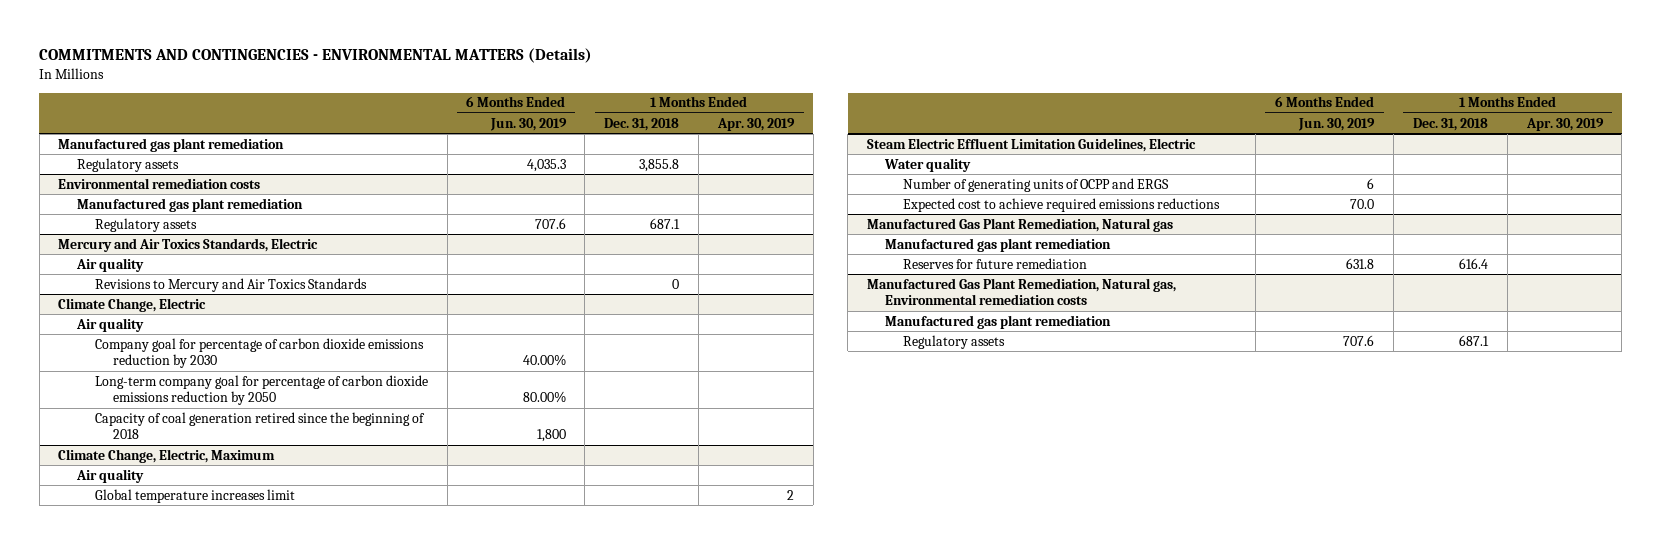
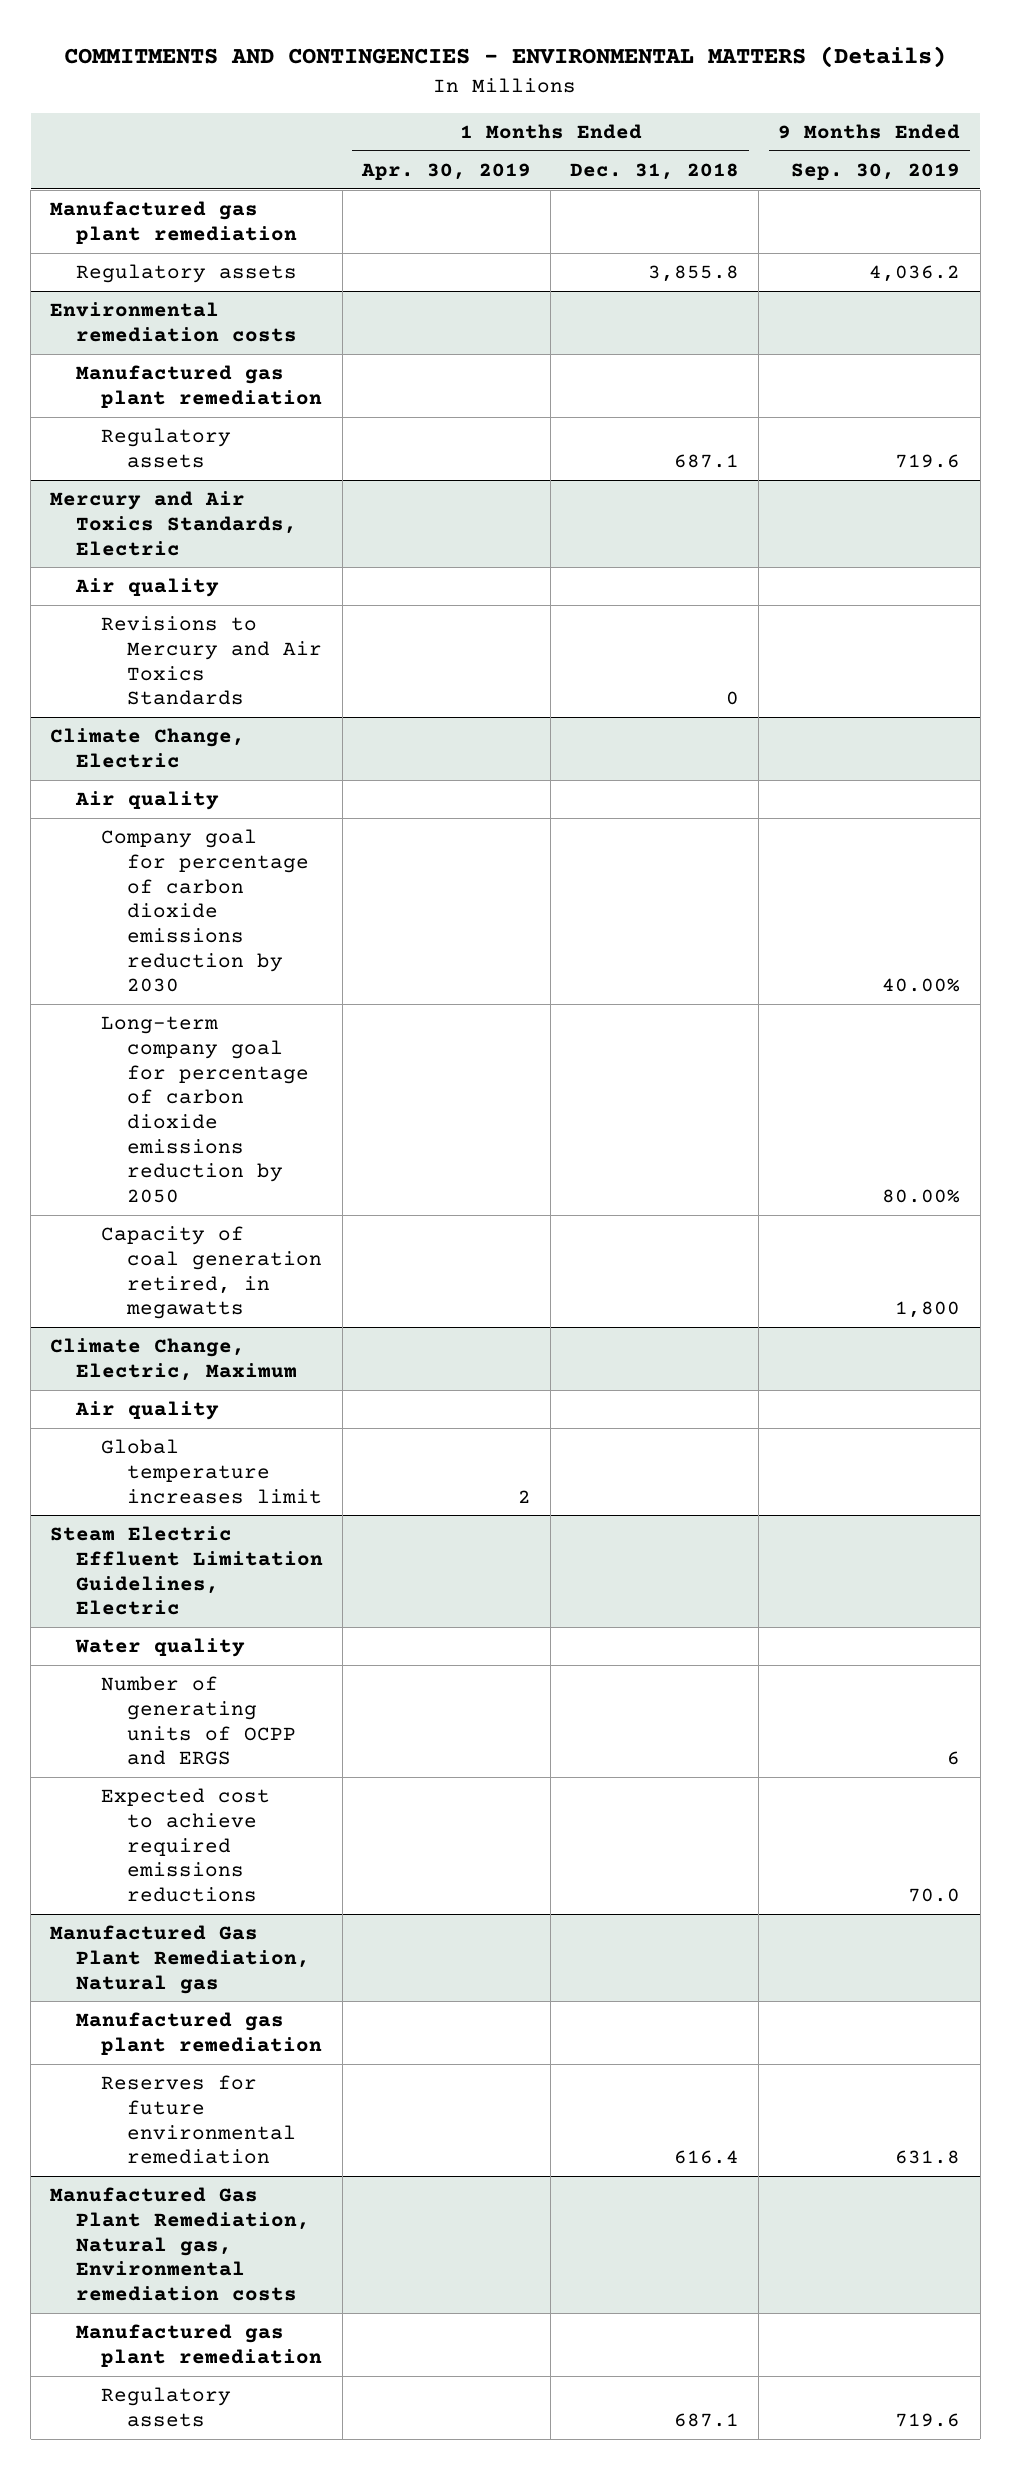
- | 6 Months Ended Jun. 30, 2019 | 1 Months Ended Dec. 31, 2018 | 1 Months Ended Apr. 30, 2019
+ | 1 Months Ended Apr. 30, 2019 | 1 Months Ended Dec. 31, 2018 | 9 Months Ended Sep. 30, 2019
@ Climate Change, Electric
- Capacity of coal generation retired since the beginning of 2018 | 1,800 | |
+ Capacity of coal generation retired, in megawatts | | | 1,800
@ Manufactured Gas Plant Remediation, Natural gas
- Reserves for future remediation | 631.8 | 616.4 |
+ Reserves for future environmental remediation | | 616.4 | 631.8

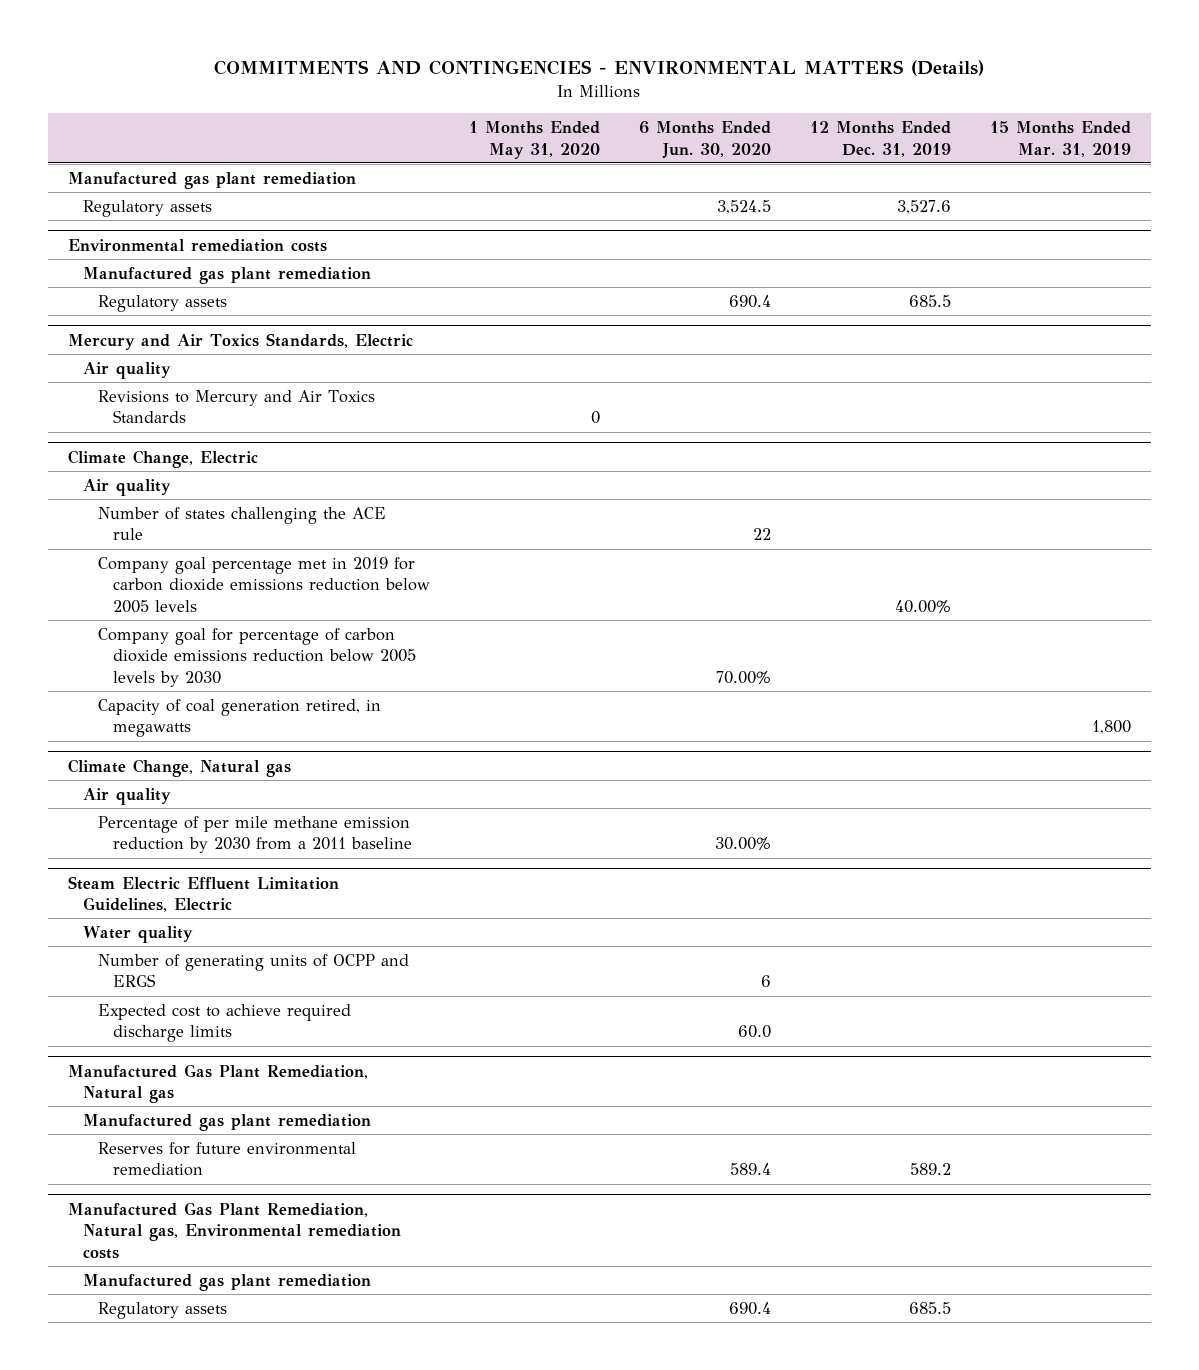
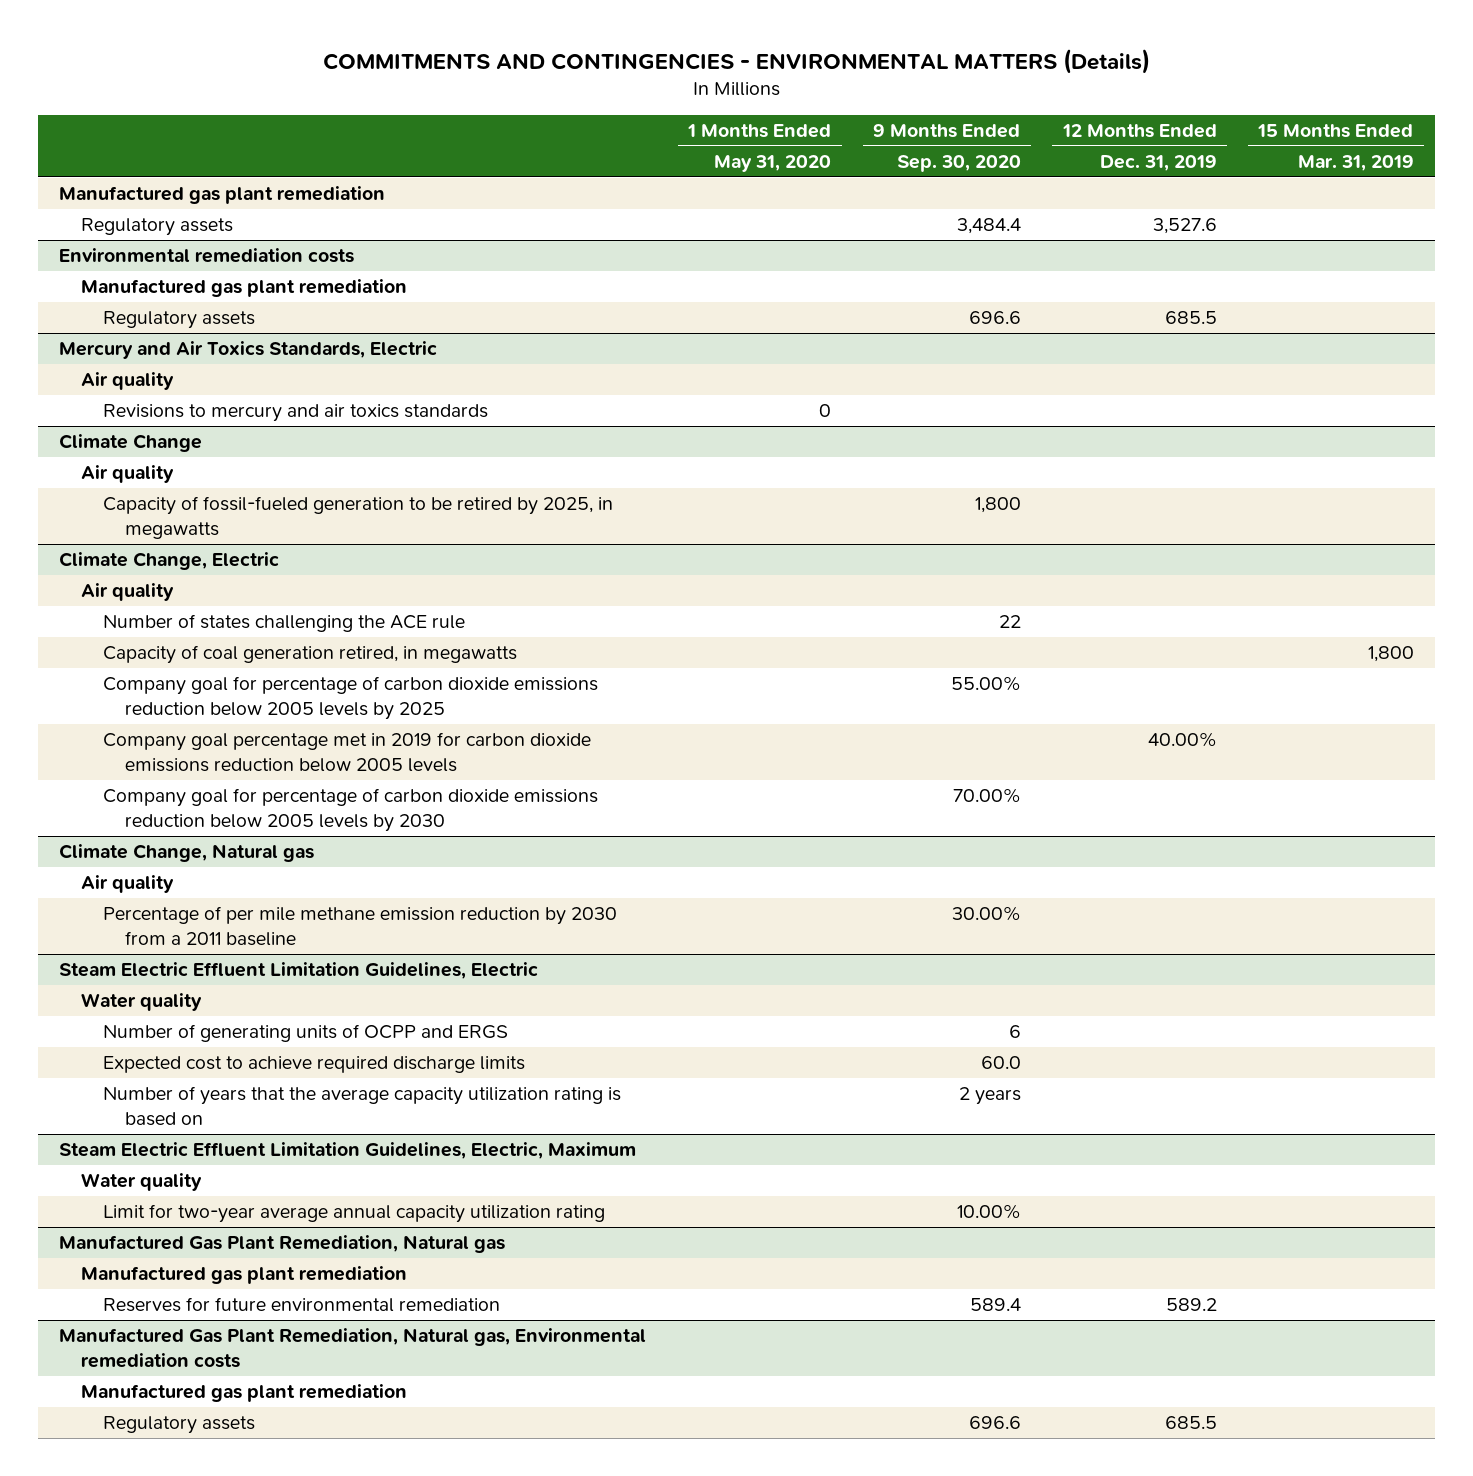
- | 1 Months Ended May 31, 2020 | 6 Months Ended Jun. 30, 2020 | 12 Months Ended Dec. 31, 2019 | 15 Months Ended Mar. 31, 2019
+ | 1 Months Ended May 31, 2020 | 9 Months Ended Sep. 30, 2020 | 12 Months Ended Dec. 31, 2019 | 15 Months Ended Mar. 31, 2019
@ Mercury and Air Toxics Standards, Electric
- Revisions to Mercury and Air Toxics Standards | 0 | | |
+ Revisions to mercury and air toxics standards | 0 | | |
+ Climate Change
+ Air quality
+ Capacity of fossil-fueled generation to be retired by 2025, in megawatts | | 1,800 | |
@ Climate Change, Electric
moved up: Capacity of coal generation retired, in megawatts | | | | 1,800
+ Company goal for percentage of carbon dioxide emissions reduction below 2005 levels by 2025 | | 55.00% | |
@ Steam Electric Effluent Limitation Guidelines, Electric
+ Number of years that the average capacity utilization rating is based on | | 2 years | |
+ Steam Electric Effluent Limitation Guidelines, Electric, Maximum
+ Water quality
+ Limit for two-year average annual capacity utilization rating | | 10.00% | |

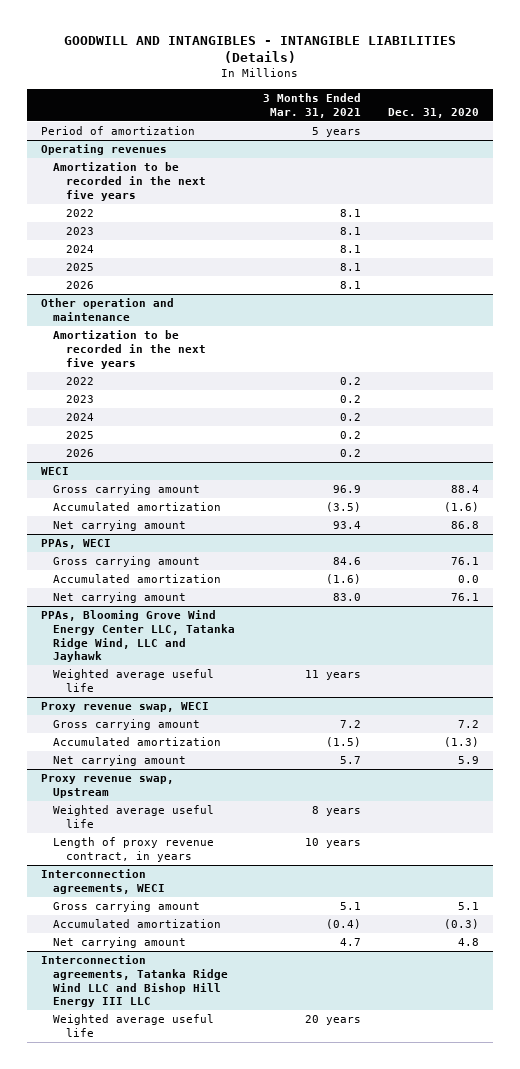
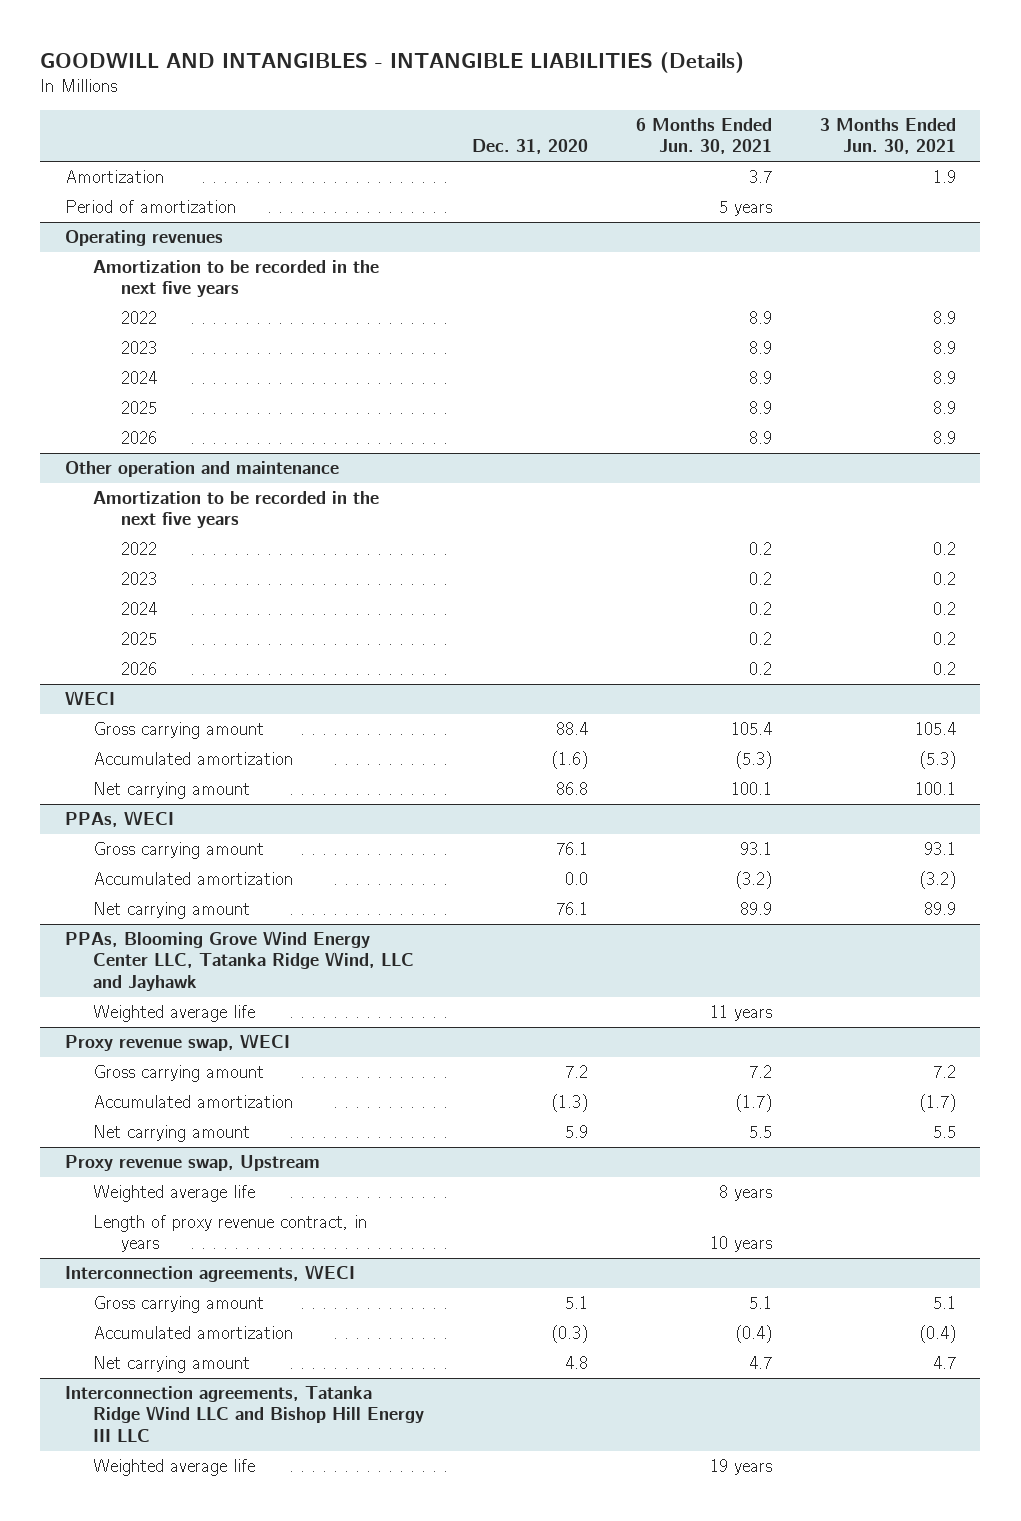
- | 3 Months Ended Mar. 31, 2021 | Dec. 31, 2020
+ | Dec. 31, 2020 | 6 Months Ended Jun. 30, 2021 | 3 Months Ended Jun. 30, 2021
+ Amortization | | 3.7 | 1.9
@ PPAs, Blooming Grove Wind Energy Center LLC, Tatanka Ridge Wind, LLC and Jayhawk
- Weighted average useful life | 11 years |
+ Weighted average life | | 11 years |
@ Proxy revenue swap, Upstream
- Weighted average useful life | 8 years |
+ Weighted average life | | 8 years |
@ Interconnection agreements, Tatanka Ridge Wind LLC and Bishop Hill Energy III LLC
- Weighted average useful life | 20 years |
+ Weighted average life | | 19 years |

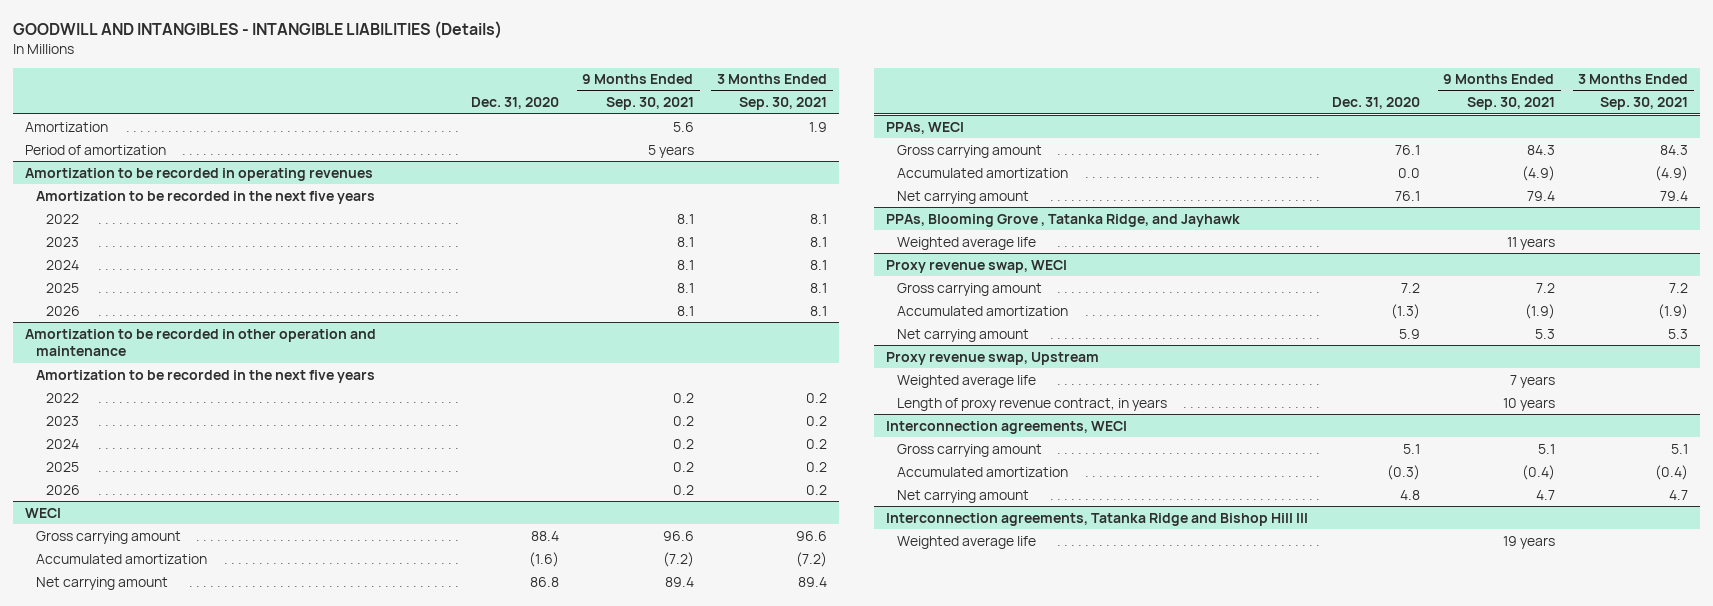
- | Dec. 31, 2020 | 6 Months Ended Jun. 30, 2021 | 3 Months Ended Jun. 30, 2021
+ | Dec. 31, 2020 | 9 Months Ended Sep. 30, 2021 | 3 Months Ended Sep. 30, 2021
- Operating revenues
+ Amortization to be recorded in operating revenues
- Other operation and maintenance
+ Amortization to be recorded in other operation and maintenance
- PPAs, Blooming Grove Wind Energy Center LLC, Tatanka Ridge Wind, LLC and Jayhawk
+ PPAs, Blooming Grove , Tatanka Ridge, and Jayhawk
- Interconnection agreements, Tatanka Ridge Wind LLC and Bishop Hill Energy III LLC
+ Interconnection agreements, Tatanka Ridge and Bishop Hill III

